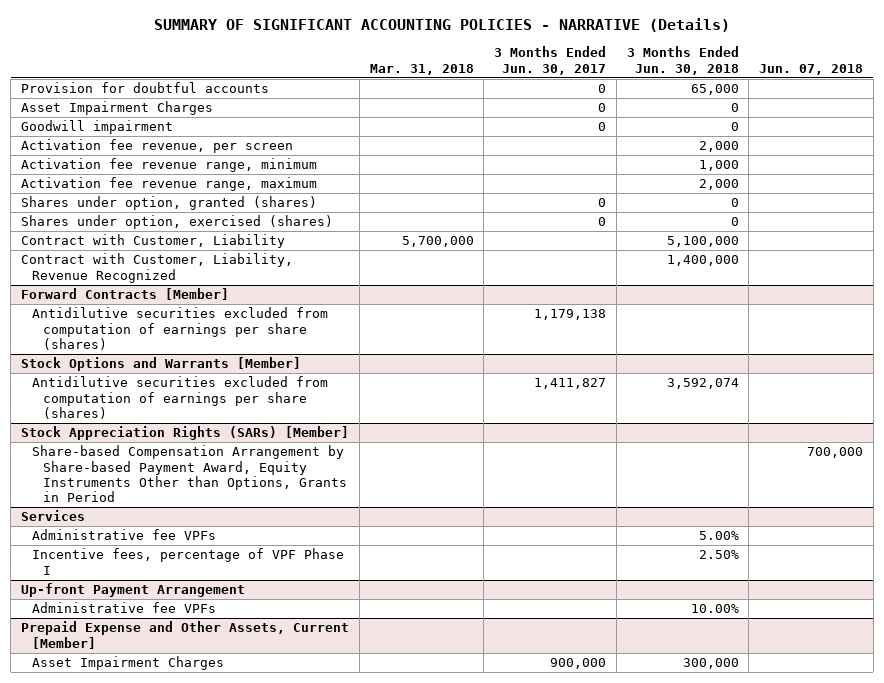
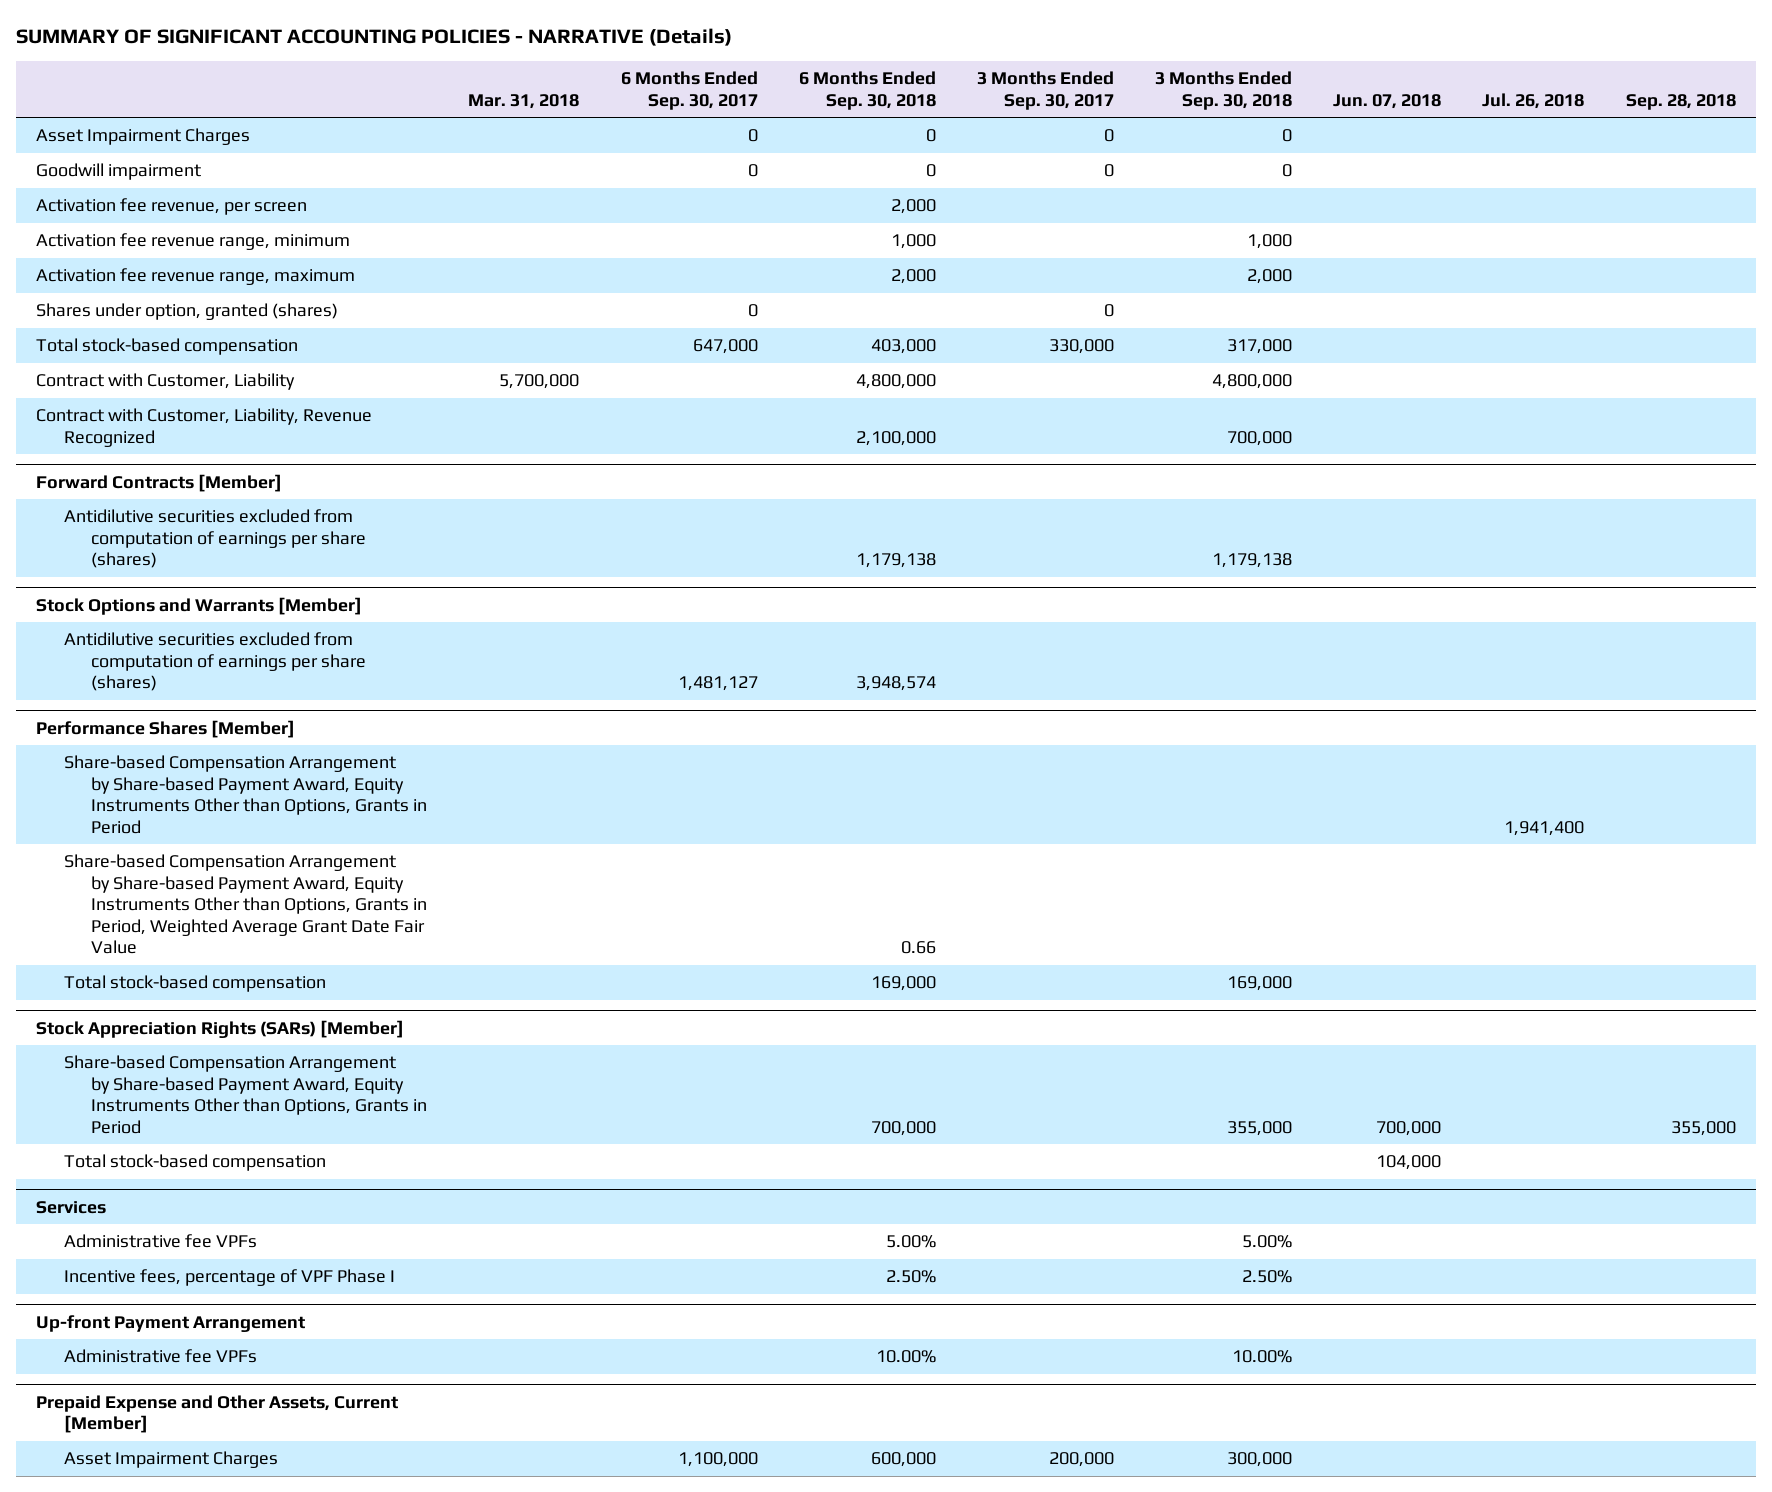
- | Mar. 31, 2018 | 3 Months Ended Jun. 30, 2017 | 3 Months Ended Jun. 30, 2018 | Jun. 07, 2018
+ | Mar. 31, 2018 | 6 Months Ended Sep. 30, 2017 | 6 Months Ended Sep. 30, 2018 | 3 Months Ended Sep. 30, 2017 | 3 Months Ended Sep. 30, 2018 | Jun. 07, 2018 | Jul. 26, 2018 | Sep. 28, 2018
- Provision for doubtful accounts | | 0 | 65,000 |
- Shares under option, exercised (shares) | | 0 | 0 |
+ Total stock-based compensation | | 647,000 | 403,000 | 330,000 | 317,000 | | |
+ Performance Shares [Member]
+ Share-based Compensation Arrangement by Share-based Payment Award, Equity Instruments Other than Options, Grants in Period | | | | | | | 1,941,400 |
+ Share-based Compensation Arrangement by Share-based Payment Award, Equity Instruments Other than Options, Grants in Period, Weighted Average Grant Date Fair Value | | | 0.66 | | | | |
+ Total stock-based compensation | | | 169,000 | | 169,000 | | |
@ Stock Appreciation Rights (SARs) [Member]
+ Total stock-based compensation | | | | | | 104,000 | |

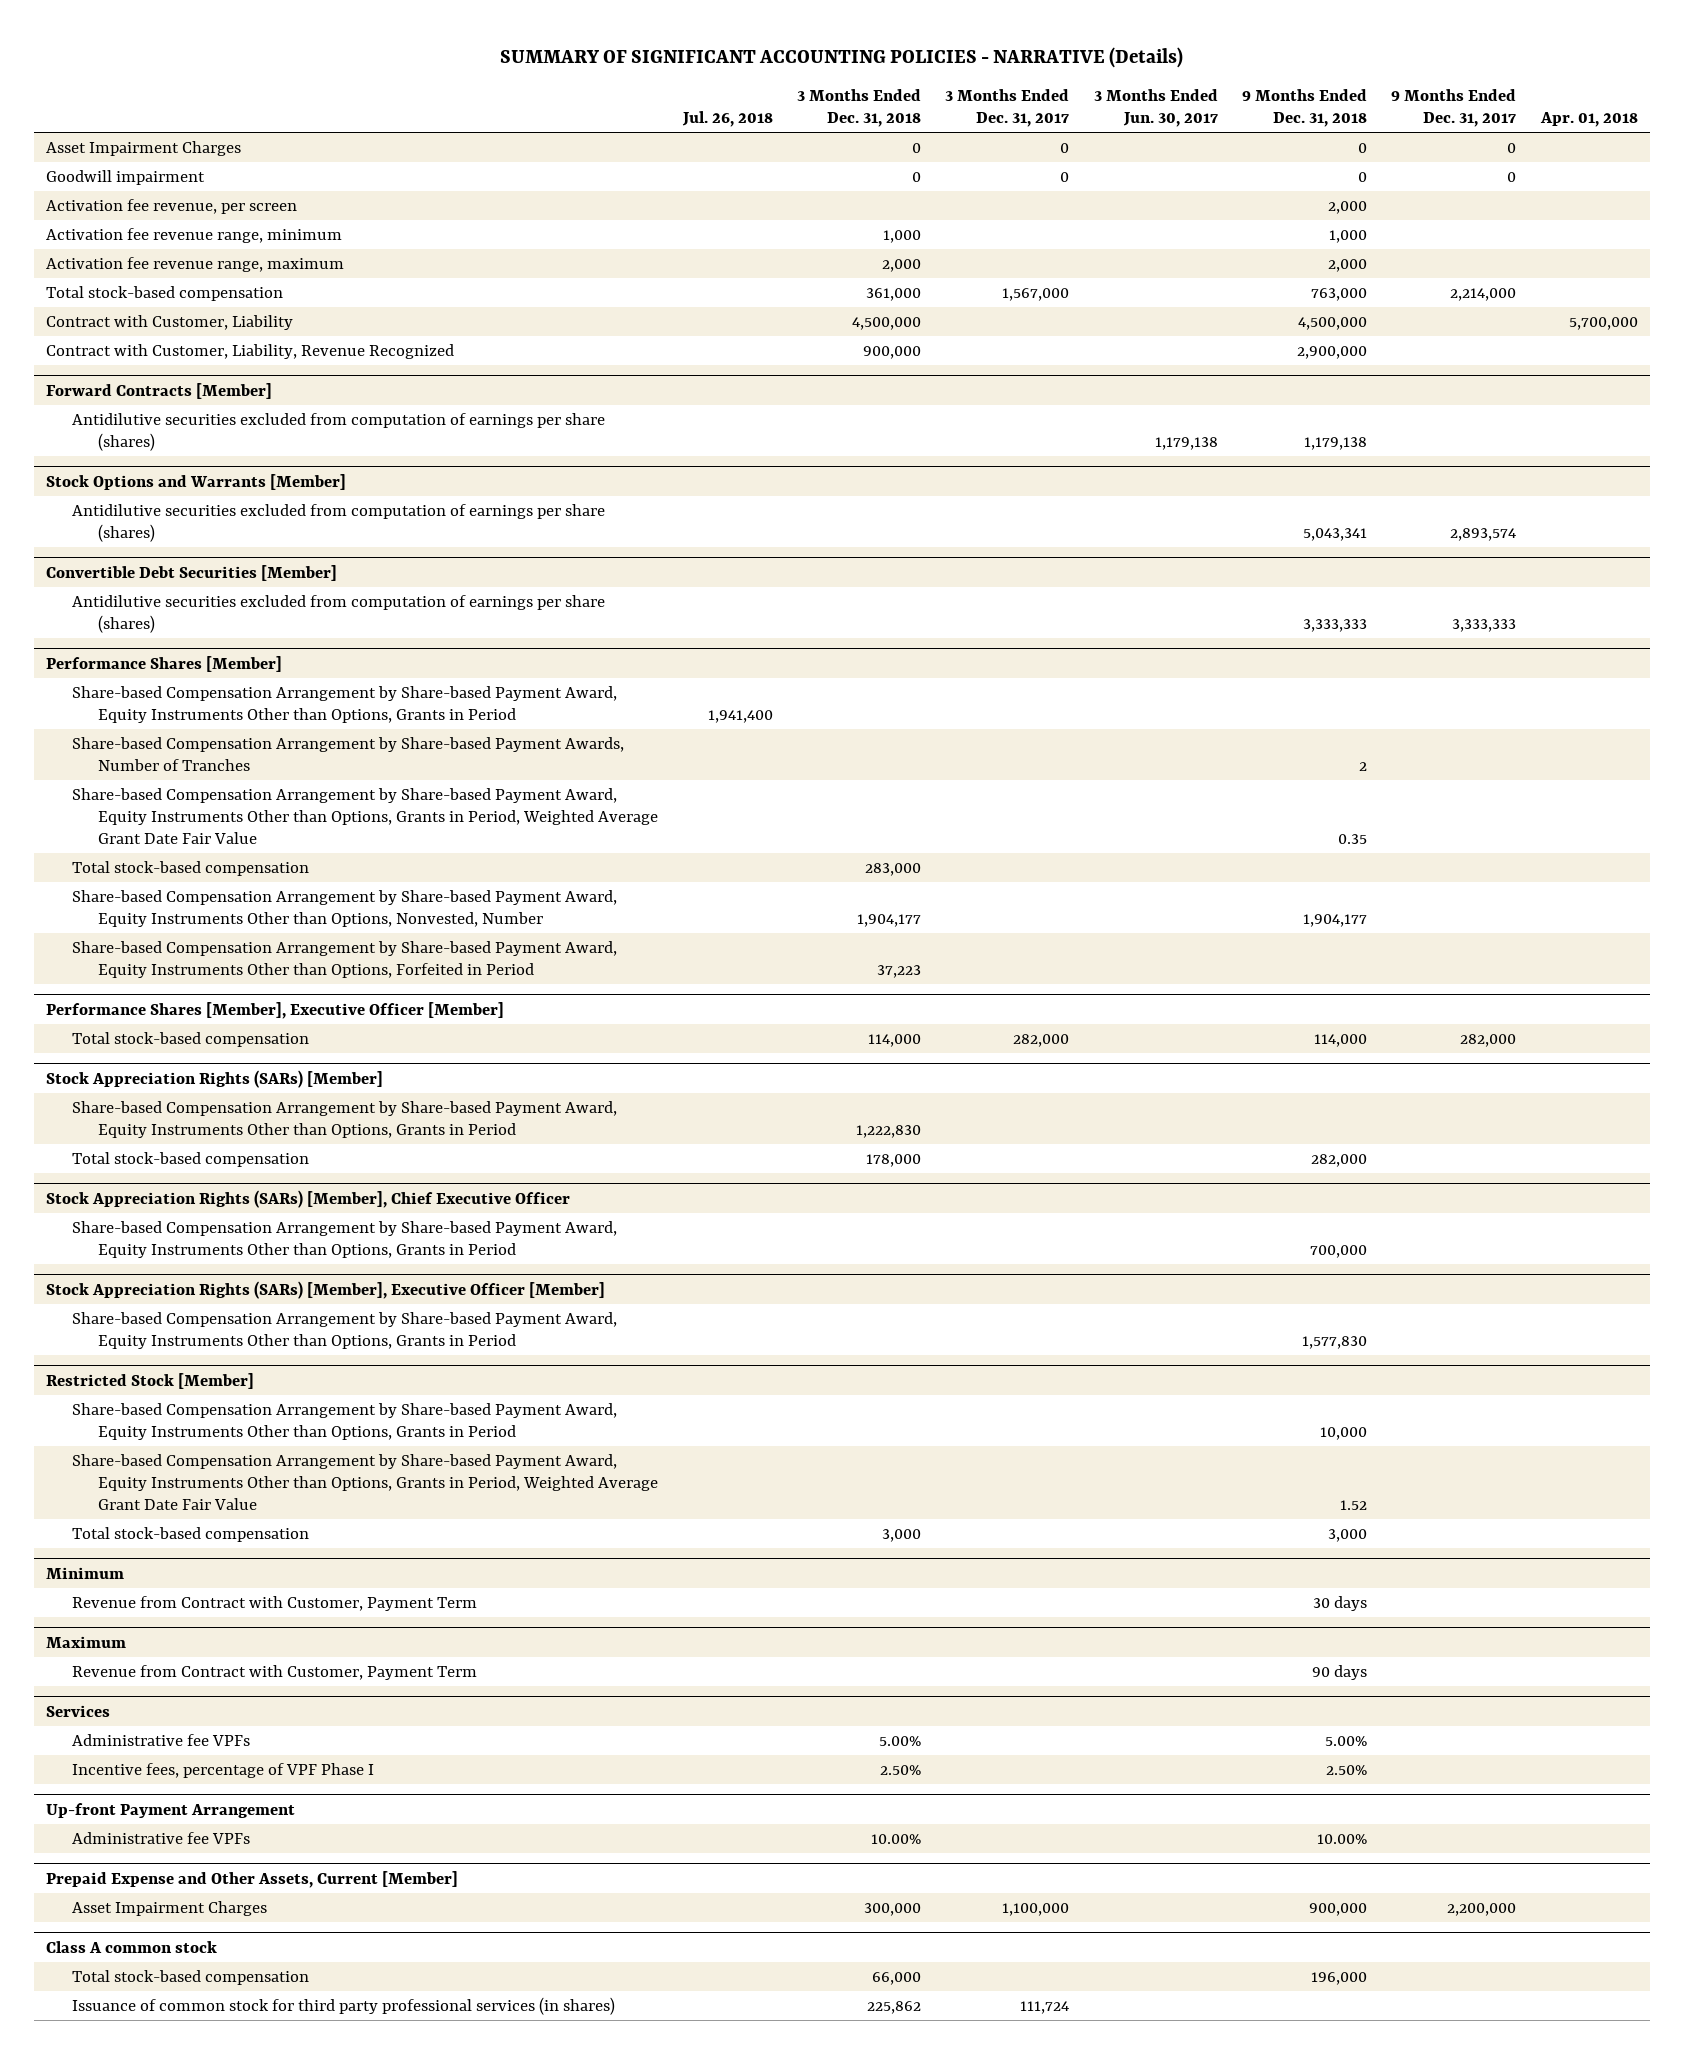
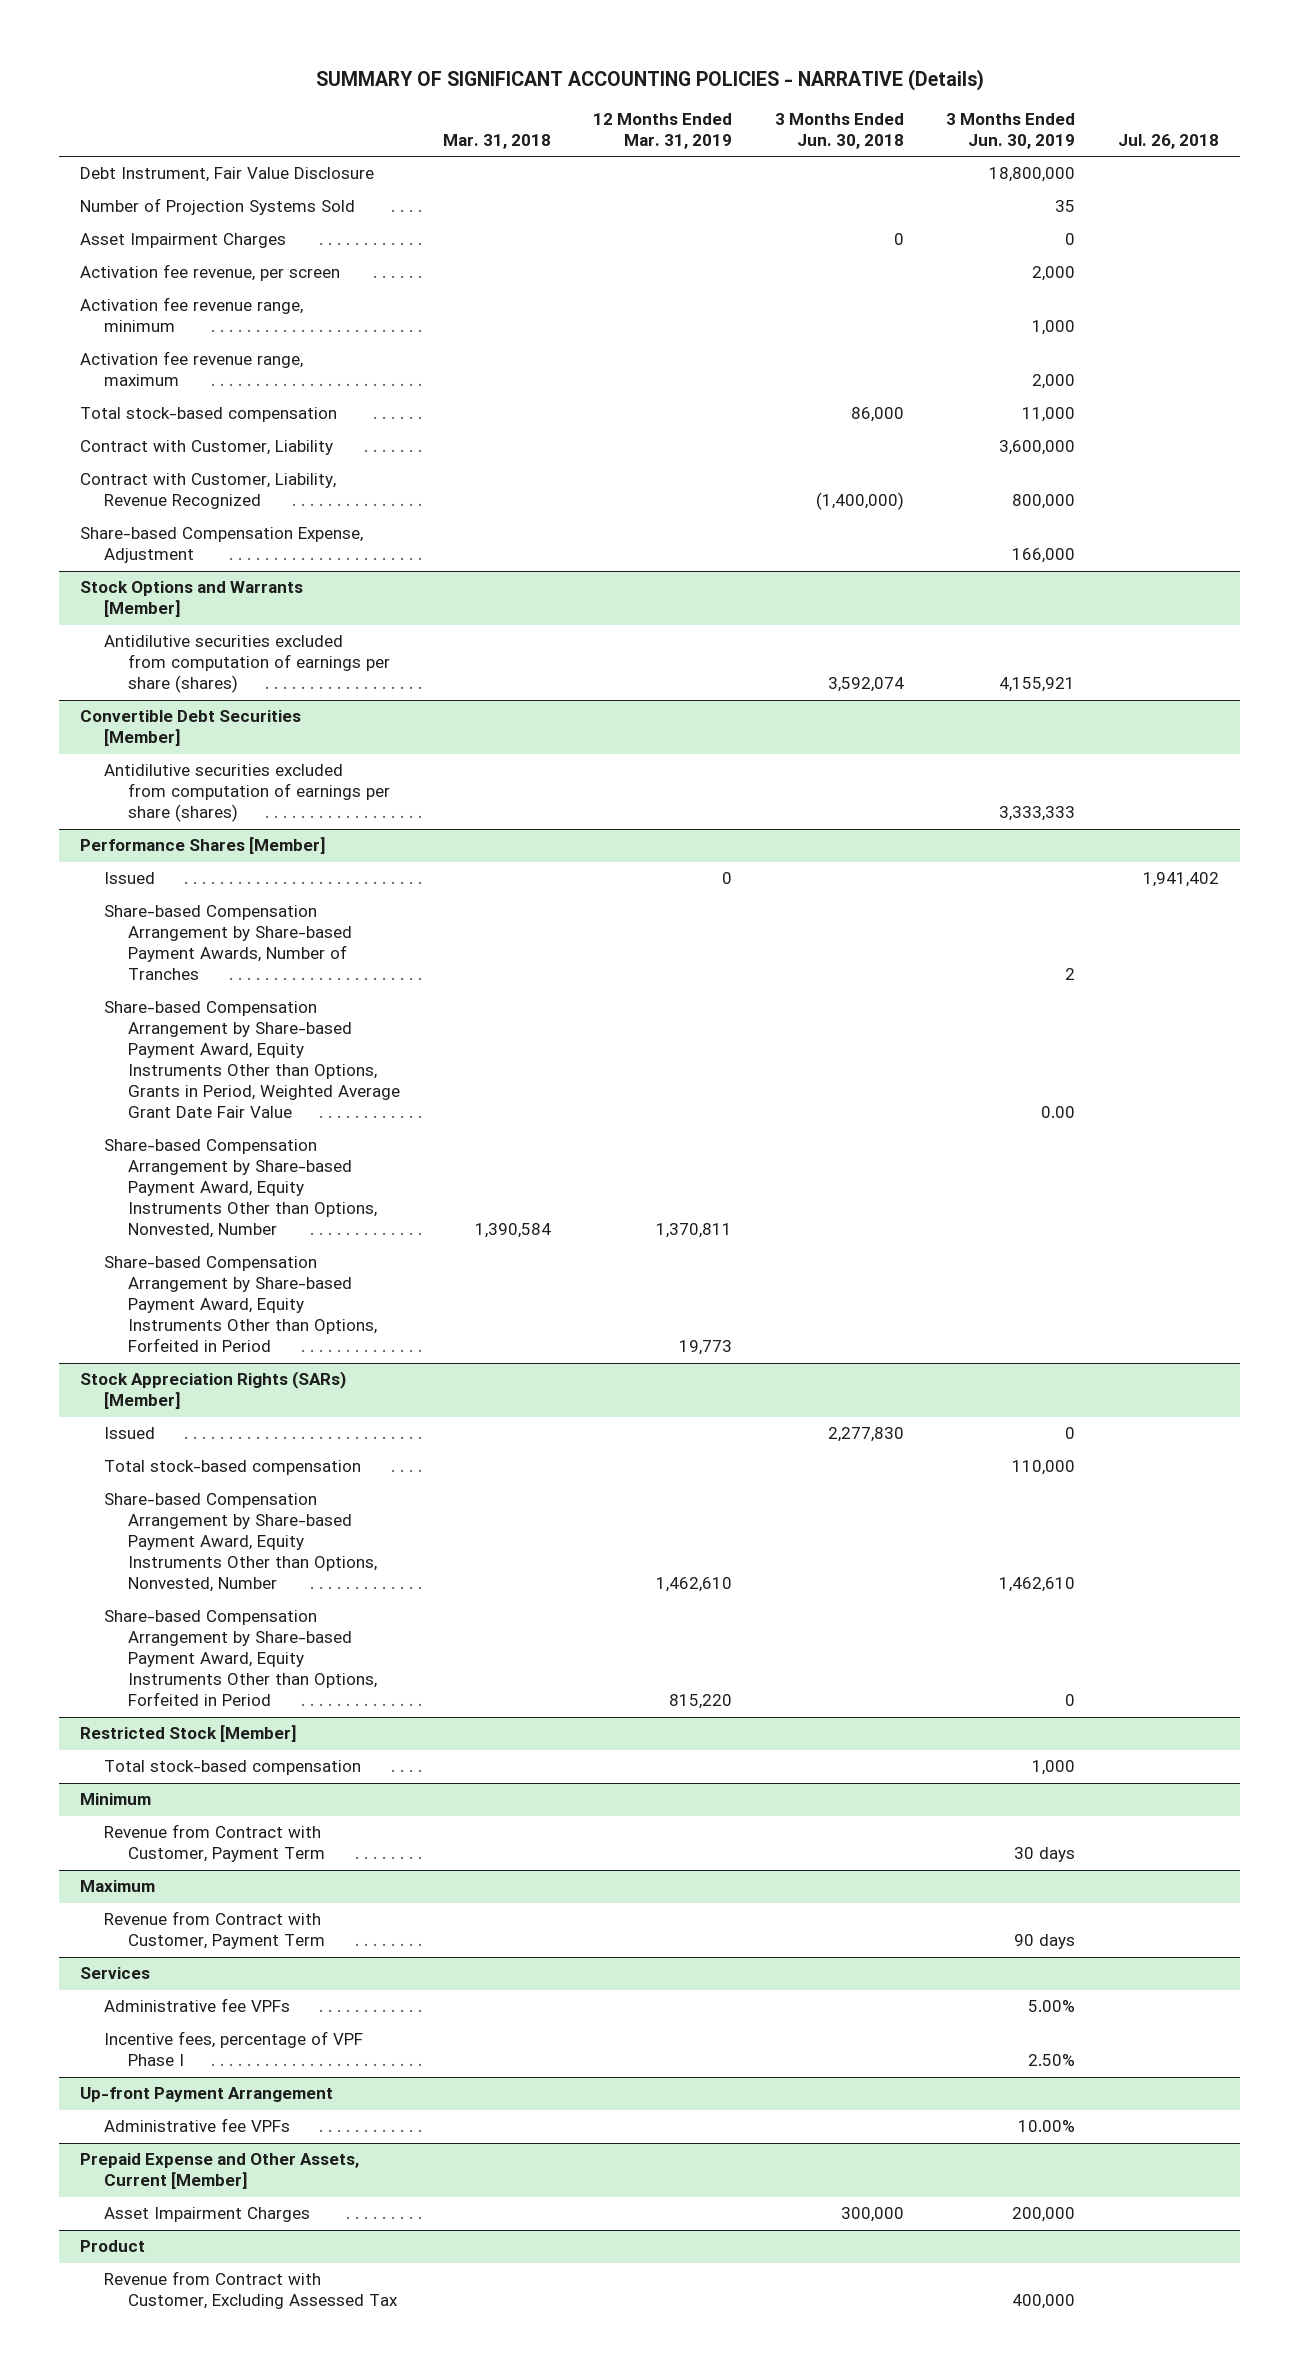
- | Jul. 26, 2018 | 3 Months Ended Dec. 31, 2018 | 3 Months Ended Dec. 31, 2017 | 3 Months Ended Jun. 30, 2017 | 9 Months Ended Dec. 31, 2018 | 9 Months Ended Dec. 31, 2017 | Apr. 01, 2018
+ | Mar. 31, 2018 | 12 Months Ended Mar. 31, 2019 | 3 Months Ended Jun. 30, 2018 | 3 Months Ended Jun. 30, 2019 | Jul. 26, 2018
+ Debt Instrument, Fair Value Disclosure | | | | 18,800,000 |
+ Number of Projection Systems Sold | | | | 35 |
- Goodwill impairment | | 0 | 0 | | 0 | 0 |
- Forward Contracts [Member]
- Antidilutive securities excluded from computation of earnings per share (shares) | | | | 1,179,138 | 1,179,138 | |
+ Share-based Compensation Expense, Adjustment | | | | 166,000 |
@ Performance Shares [Member]
- Share-based Compensation Arrangement by Share-based Payment Award, Equity Instruments Other than Options, Grants in Period | 1,941,400 | | | | | |
+ Issued | | 0 | | | 1,941,402
- Total stock-based compensation | | 283,000 | | | | |
- Performance Shares [Member], Executive Officer [Member]
- Total stock-based compensation | | 114,000 | 282,000 | | 114,000 | 282,000 |
@ Stock Appreciation Rights (SARs) [Member]
- Share-based Compensation Arrangement by Share-based Payment Award, Equity Instruments Other than Options, Grants in Period | | 1,222,830 | | | | |
+ Issued | | | 2,277,830 | 0 |
- Stock Appreciation Rights (SARs) [Member], Chief Executive Officer
- Share-based Compensation Arrangement by Share-based Payment Award, Equity Instruments Other than Options, Grants in Period | | | | | 700,000 | |
- Stock Appreciation Rights (SARs) [Member], Executive Officer [Member]
- Share-based Compensation Arrangement by Share-based Payment Award, Equity Instruments Other than Options, Grants in Period | | | | | 1,577,830 | |
@ Stock Appreciation Rights (SARs) [Member]
+ Share-based Compensation Arrangement by Share-based Payment Award, Equity Instruments Other than Options, Nonvested, Number | | 1,462,610 | | 1,462,610 |
+ Share-based Compensation Arrangement by Share-based Payment Award, Equity Instruments Other than Options, Forfeited in Period | | 815,220 | | 0 |
@ Restricted Stock [Member]
- Share-based Compensation Arrangement by Share-based Payment Award, Equity Instruments Other than Options, Grants in Period | | | | | 10,000 | |
- Share-based Compensation Arrangement by Share-based Payment Award, Equity Instruments Other than Options, Grants in Period, Weighted Average Grant Date Fair Value | | | | | 1.52 | |
- Class A common stock
- Total stock-based compensation | | 66,000 | | | 196,000 | |
- Issuance of common stock for third party professional services (in shares) | | 225,862 | 111,724 | | | |
+ Product
+ Revenue from Contract with Customer, Excluding Assessed Tax | | | | 400,000 |

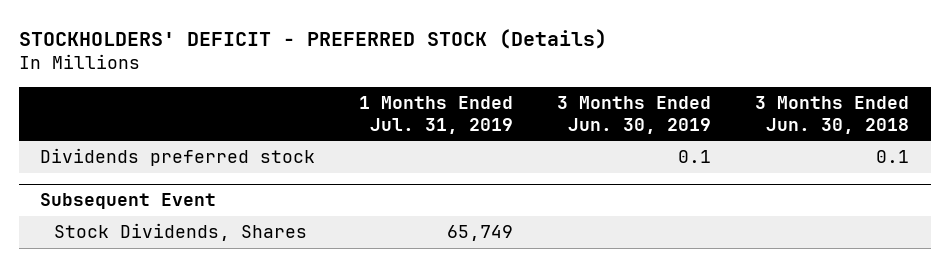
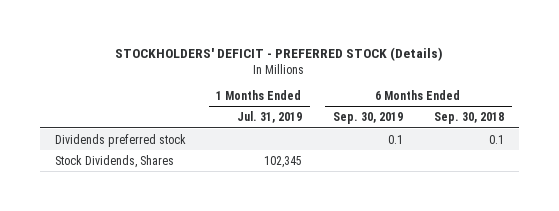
- | 1 Months Ended Jul. 31, 2019 | 3 Months Ended Jun. 30, 2019 | 3 Months Ended Jun. 30, 2018
+ | 1 Months Ended Jul. 31, 2019 | 6 Months Ended Sep. 30, 2019 | 6 Months Ended Sep. 30, 2018
- Subsequent Event
- Stock Dividends, Shares | 65,749 | |
+ Stock Dividends, Shares | 102,345 | |

